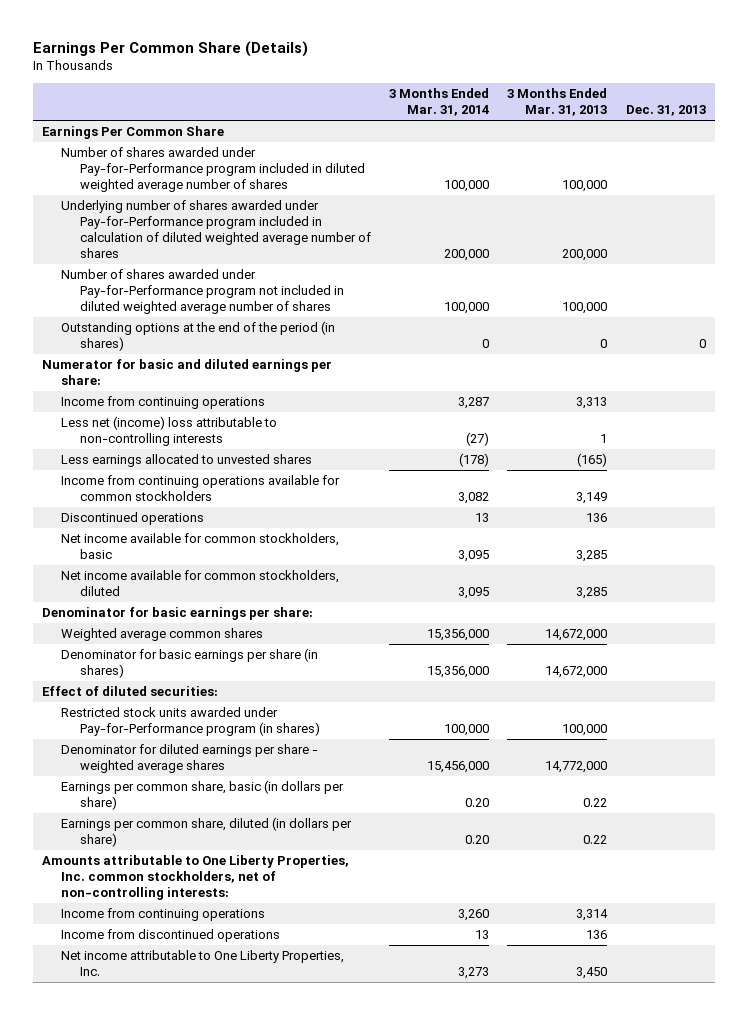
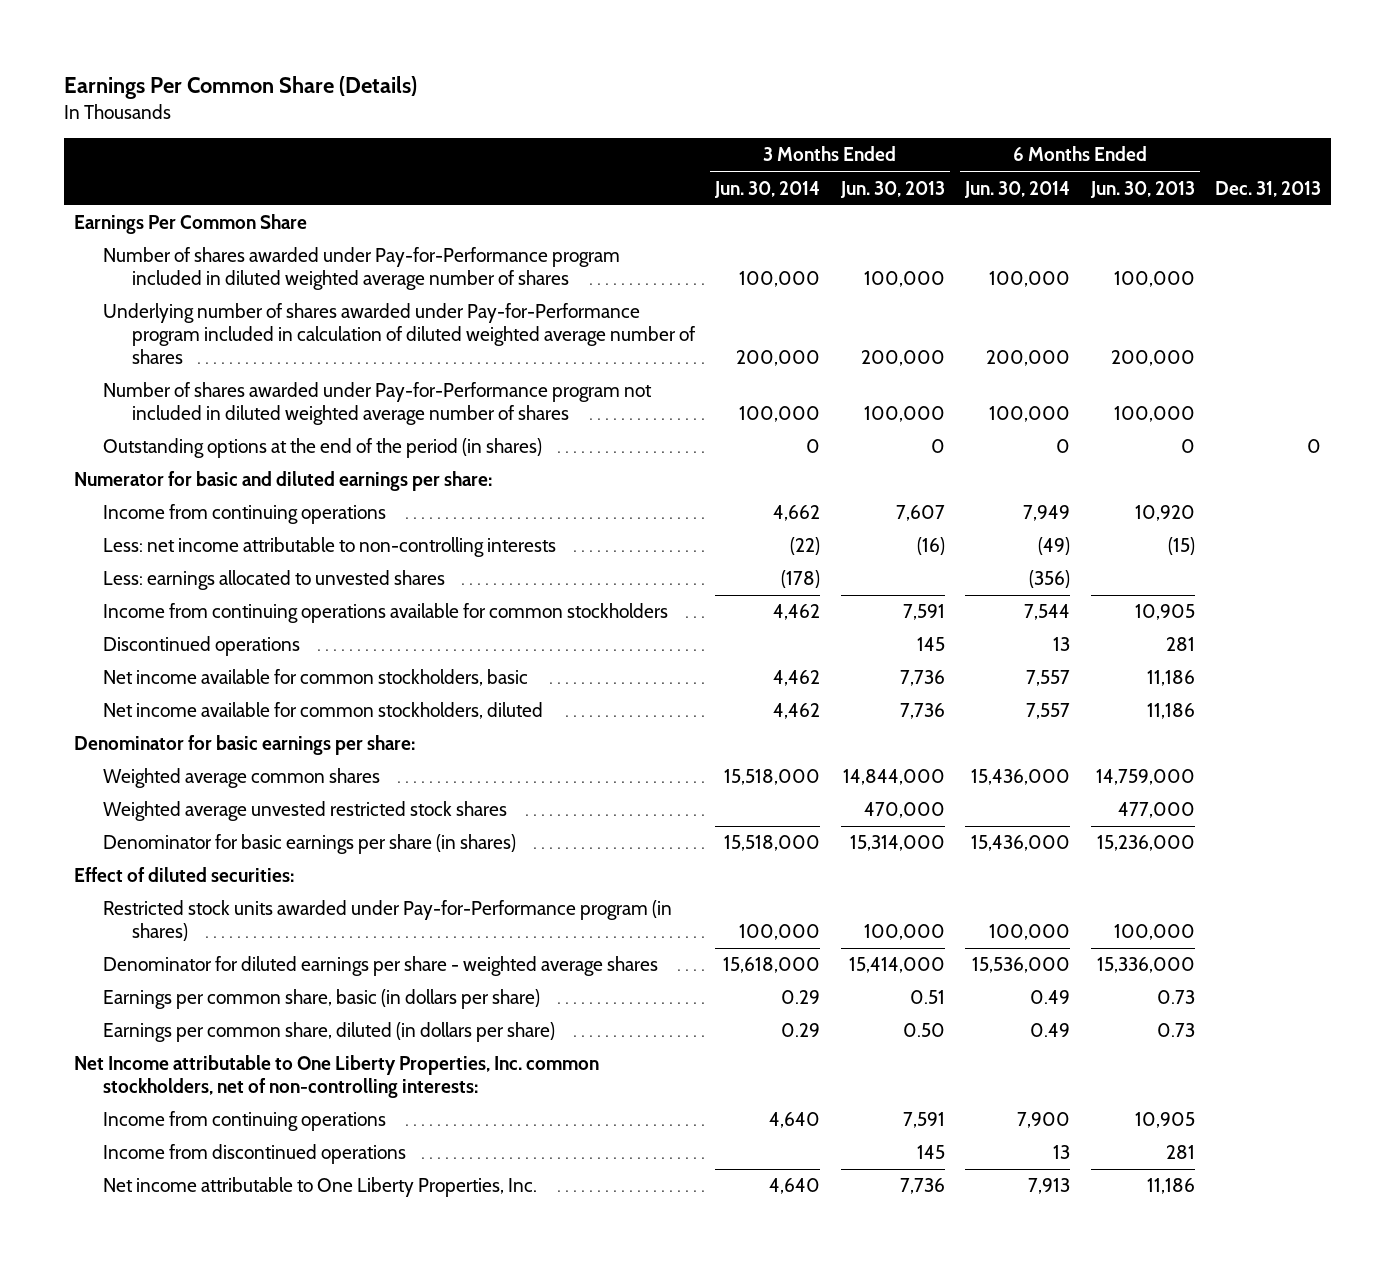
- | 3 Months Ended Mar. 31, 2014 | 3 Months Ended Mar. 31, 2013 | Dec. 31, 2013
+ | 3 Months Ended Jun. 30, 2014 | 3 Months Ended Jun. 30, 2013 | 6 Months Ended Jun. 30, 2014 | 6 Months Ended Jun. 30, 2013 | Dec. 31, 2013
- Less net (income) loss attributable to non-controlling interests | (27) | 1 |
- Less earnings allocated to unvested shares | (178) | (165) |
+ Less: net income attributable to non-controlling interests | (22) | (16) | (49) | (15) |
+ Less: earnings allocated to unvested shares | (178) | | (356) | |
+ Weighted average unvested restricted stock shares | | 470,000 | | 477,000 |
- Amounts attributable to One Liberty Properties, Inc. common stockholders, net of non-controlling interests:
+ Net Income attributable to One Liberty Properties, Inc. common stockholders, net of non-controlling interests:

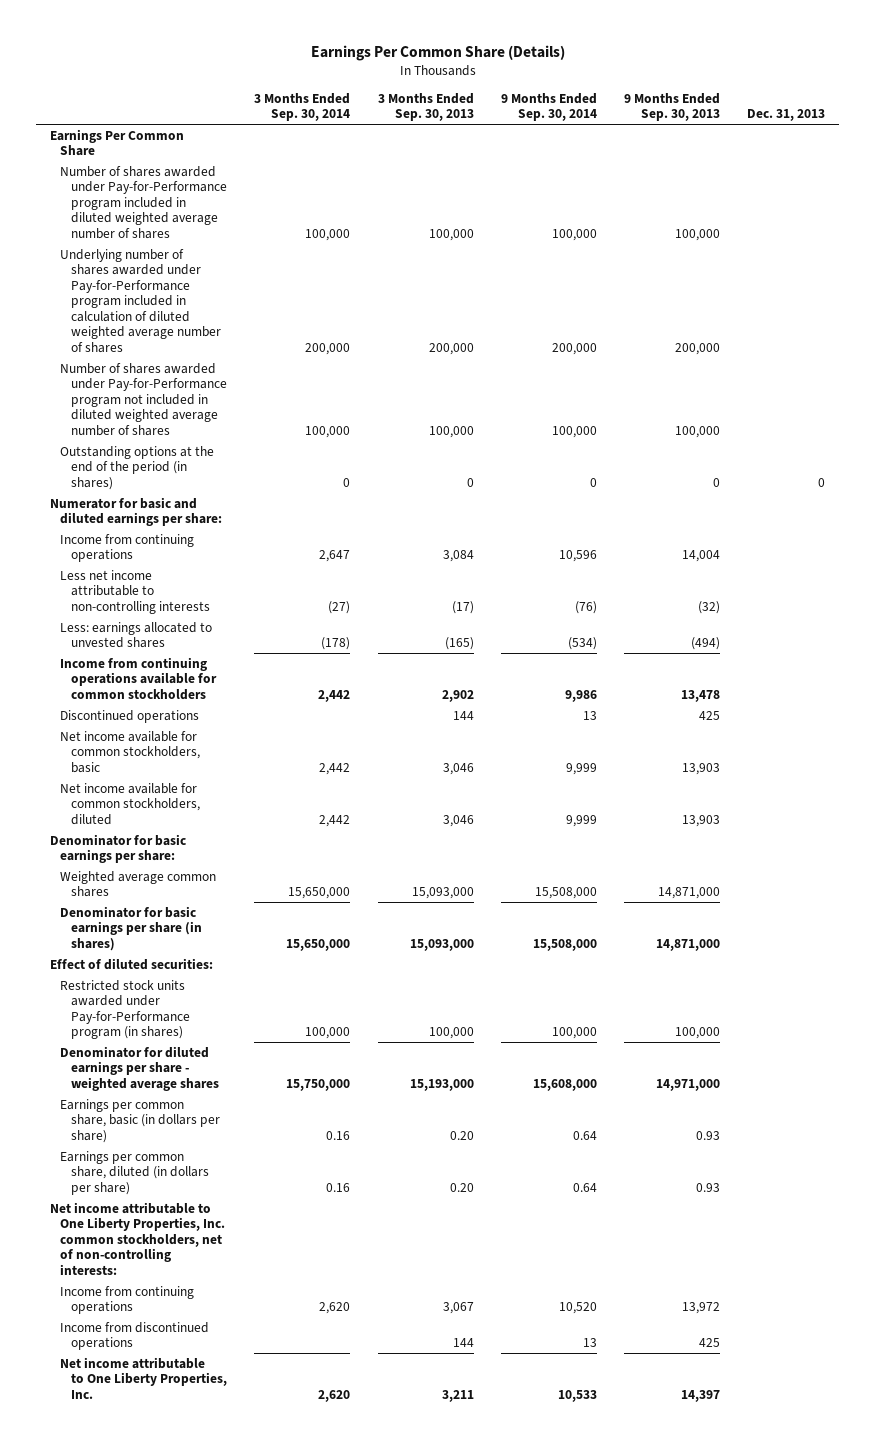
- | 3 Months Ended Jun. 30, 2014 | 3 Months Ended Jun. 30, 2013 | 6 Months Ended Jun. 30, 2014 | 6 Months Ended Jun. 30, 2013 | Dec. 31, 2013
+ | 3 Months Ended Sep. 30, 2014 | 3 Months Ended Sep. 30, 2013 | 9 Months Ended Sep. 30, 2014 | 9 Months Ended Sep. 30, 2013 | Dec. 31, 2013
- Less: net income attributable to non-controlling interests | (22) | (16) | (49) | (15) |
+ Less net income attributable to non-controlling interests | (27) | (17) | (76) | (32) |
- Weighted average unvested restricted stock shares | | 470,000 | | 477,000 |
- Net Income attributable to One Liberty Properties, Inc. common stockholders, net of non-controlling interests:
+ Net income attributable to One Liberty Properties, Inc. common stockholders, net of non-controlling interests:

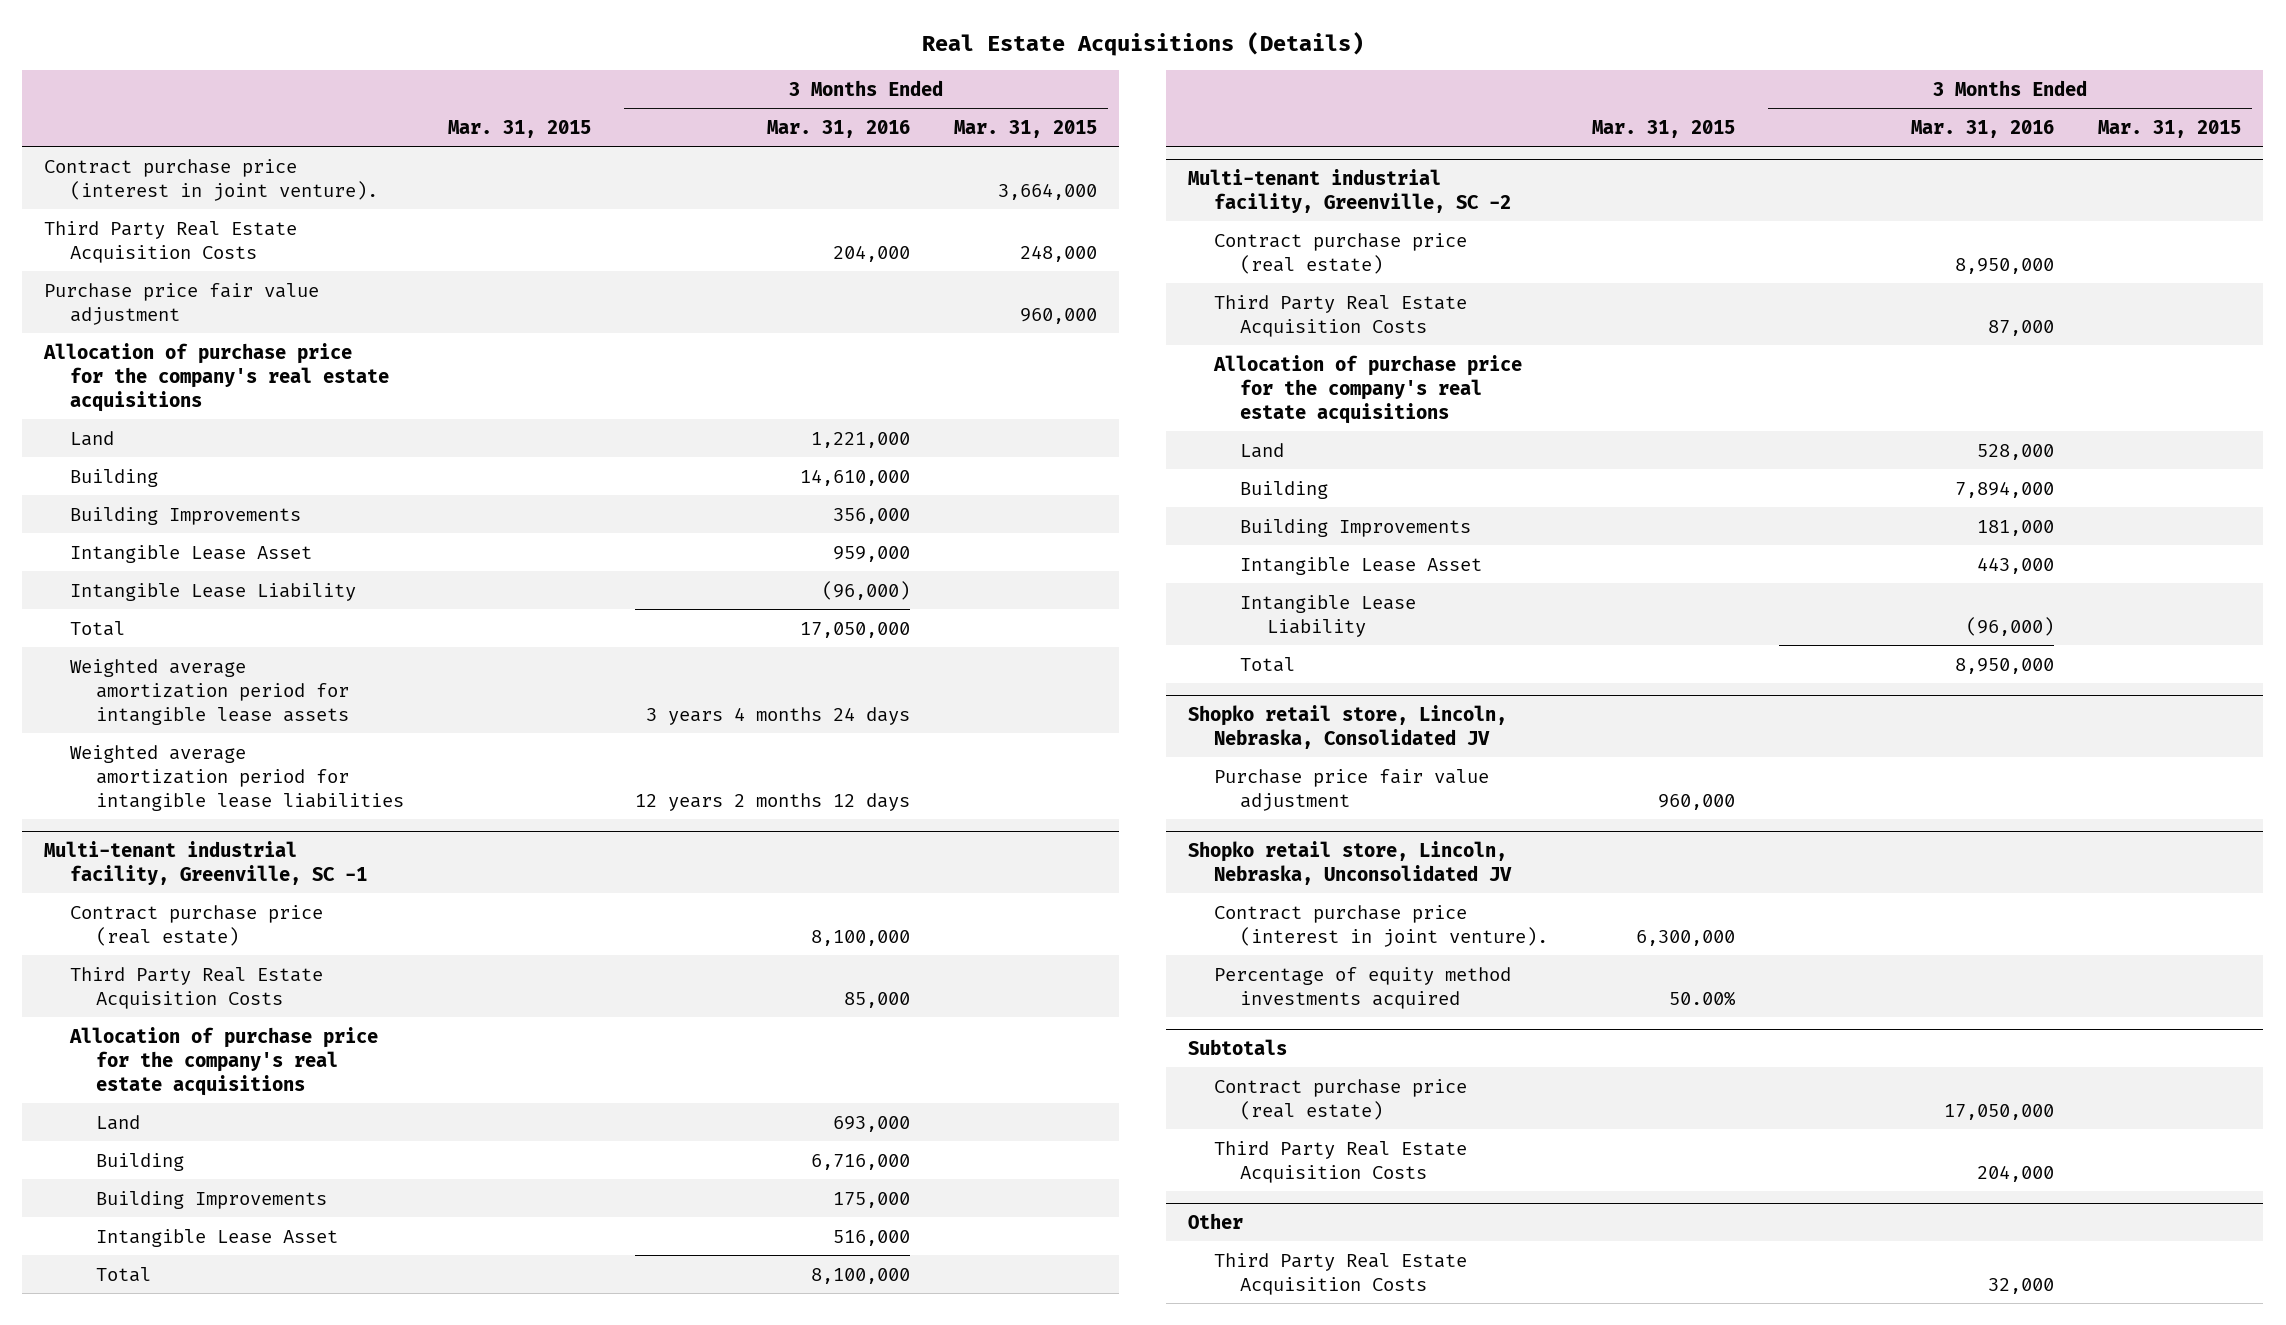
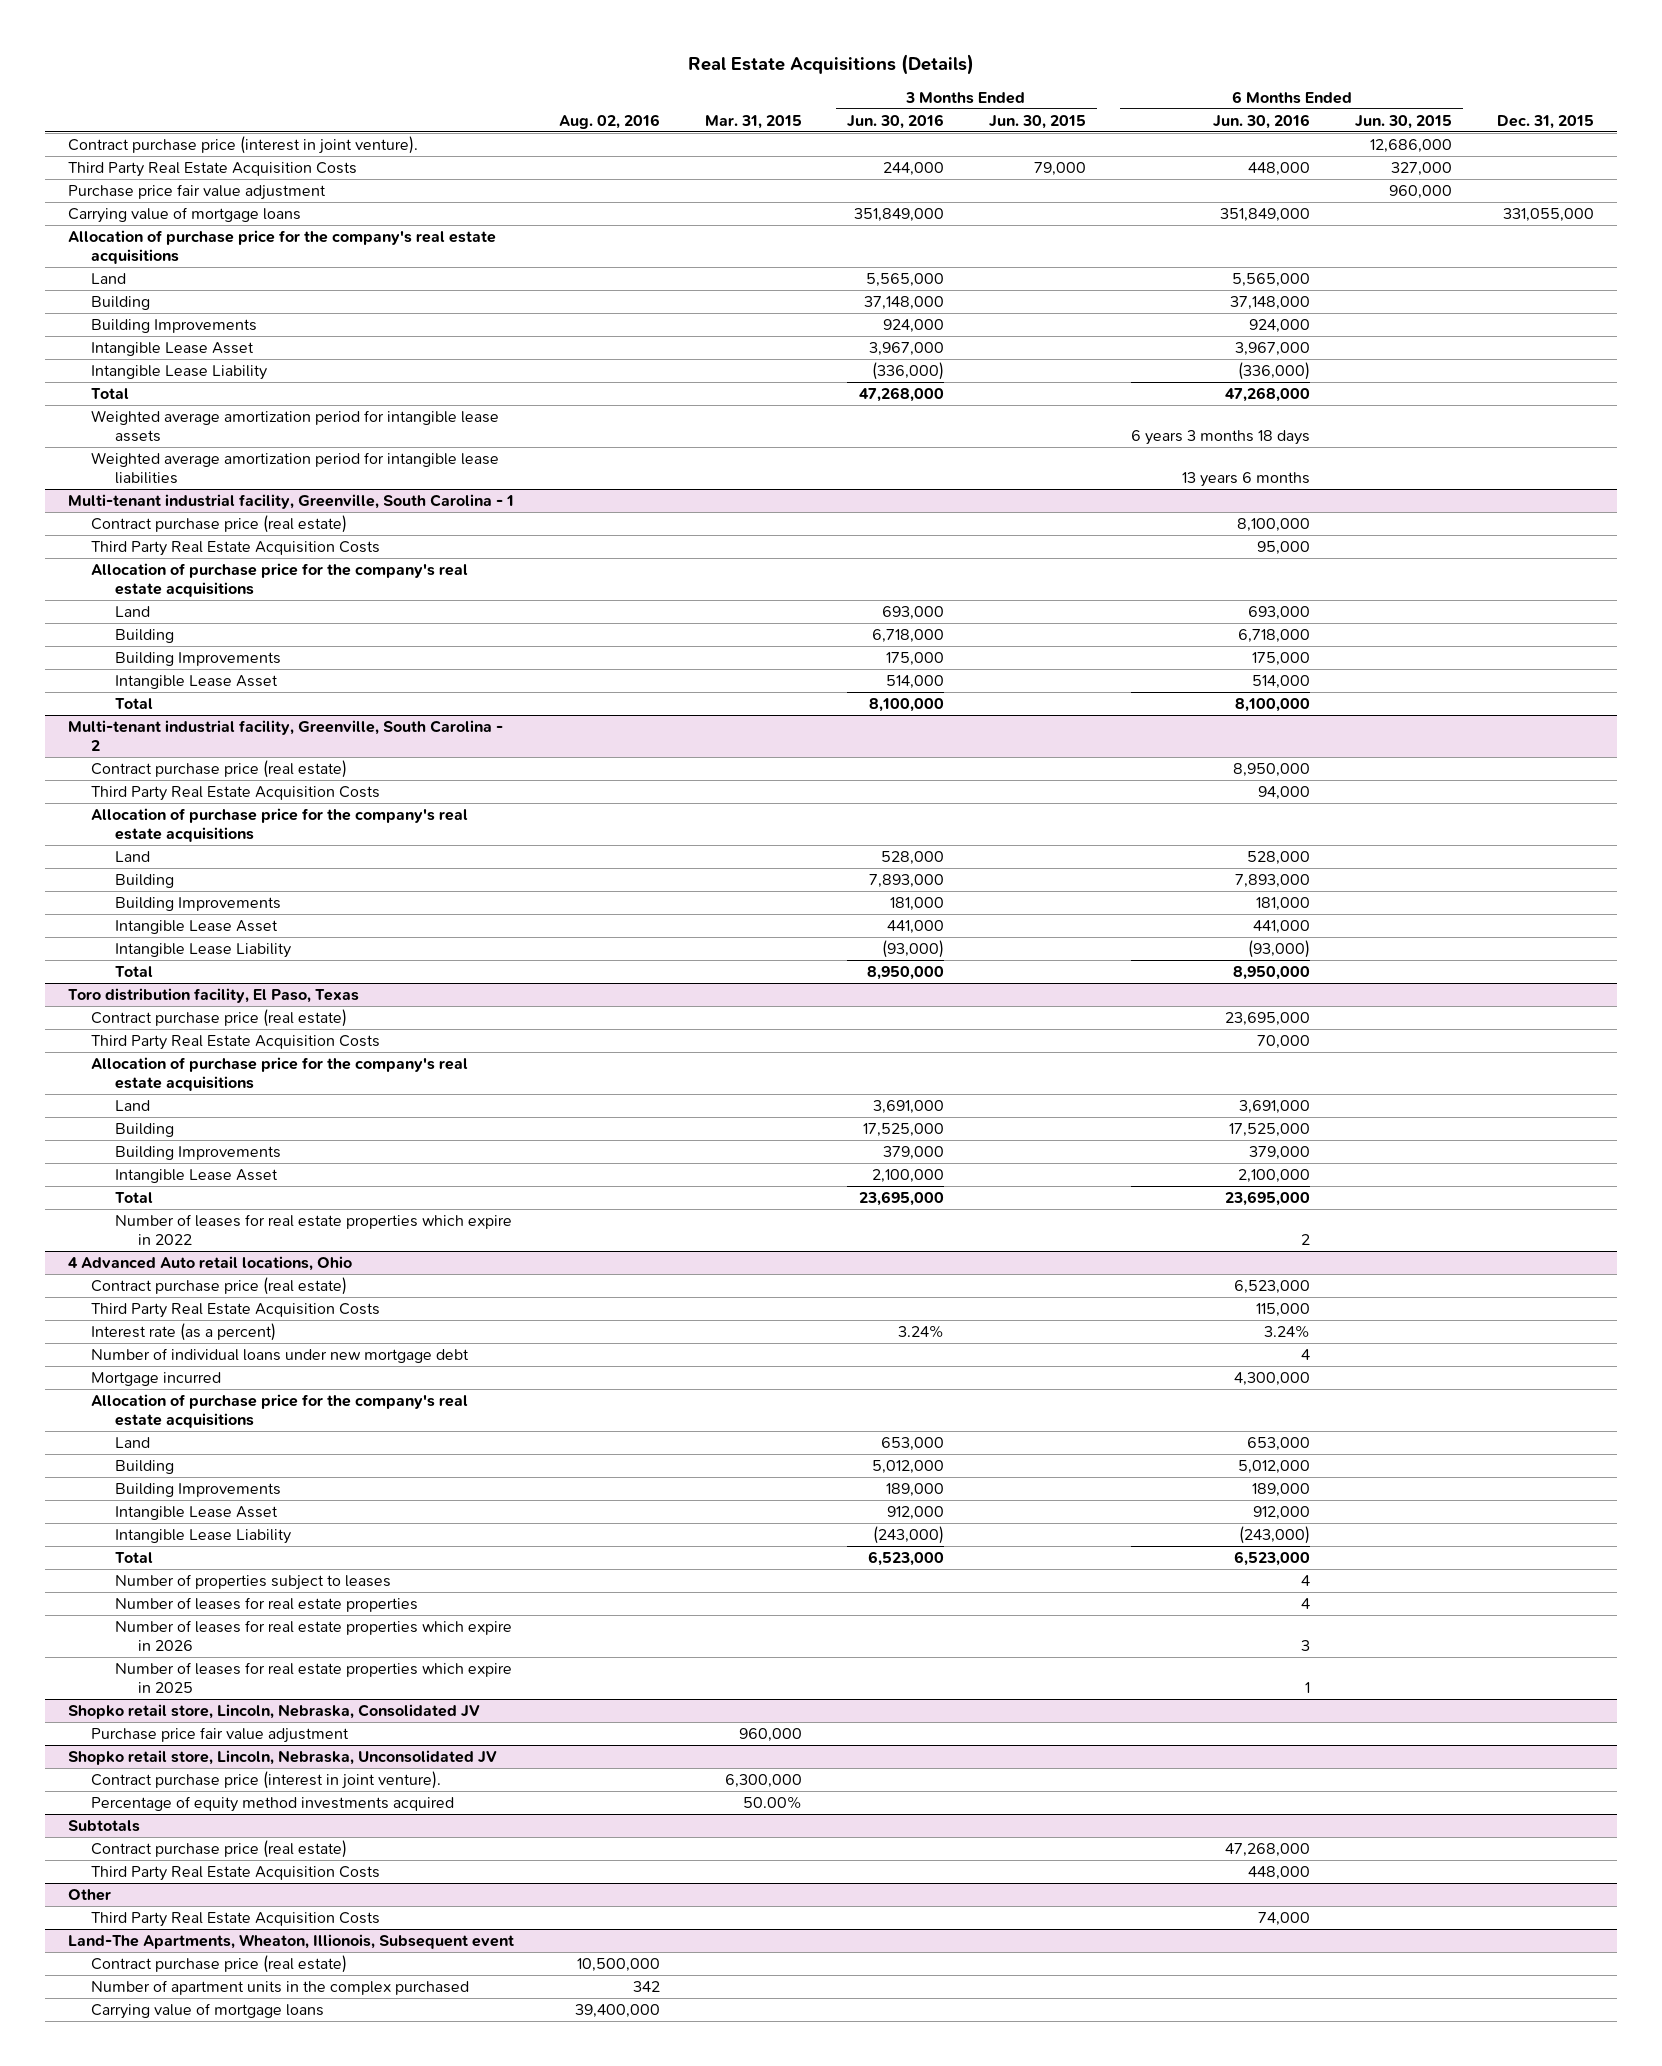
- | Mar. 31, 2015 | 3 Months Ended Mar. 31, 2016 | 3 Months Ended Mar. 31, 2015
+ | Aug. 02, 2016 | Mar. 31, 2015 | 3 Months Ended Jun. 30, 2016 | 3 Months Ended Jun. 30, 2015 | 6 Months Ended Jun. 30, 2016 | 6 Months Ended Jun. 30, 2015 | Dec. 31, 2015
+ Carrying value of mortgage loans | | | 351,849,000 | | 351,849,000 | | 331,055,000
- Multi-tenant industrial facility, Greenville, SC -1
+ Multi-tenant industrial facility, Greenville, South Carolina - 1
- Multi-tenant industrial facility, Greenville, SC -2
+ Multi-tenant industrial facility, Greenville, South Carolina - 2
+ Toro distribution facility, El Paso, Texas
+ Contract purchase price (real estate) | | | | | 23,695,000 | |
+ Third Party Real Estate Acquisition Costs | | | | | 70,000 | |
+ Allocation of purchase price for the company's real estate acquisitions
+ Land | | | 3,691,000 | | 3,691,000 | |
+ Building | | | 17,525,000 | | 17,525,000 | |
+ Building Improvements | | | 379,000 | | 379,000 | |
+ Intangible Lease Asset | | | 2,100,000 | | 2,100,000 | |
+ Total | | | 23,695,000 | | 23,695,000 | |
+ Number of leases for real estate properties which expire in 2022 | | | | | 2 | |
+ 4 Advanced Auto retail locations, Ohio
+ Contract purchase price (real estate) | | | | | 6,523,000 | |
+ Third Party Real Estate Acquisition Costs | | | | | 115,000 | |
+ Interest rate (as a percent) | | | 3.24% | | 3.24% | |
+ Number of individual loans under new mortgage debt | | | | | 4 | |
+ Mortgage incurred | | | | | 4,300,000 | |
+ Allocation of purchase price for the company's real estate acquisitions
+ Land | | | 653,000 | | 653,000 | |
+ Building | | | 5,012,000 | | 5,012,000 | |
+ Building Improvements | | | 189,000 | | 189,000 | |
+ Intangible Lease Asset | | | 912,000 | | 912,000 | |
+ Intangible Lease Liability | | | (243,000) | | (243,000) | |
+ Total | | | 6,523,000 | | 6,523,000 | |
+ Number of properties subject to leases | | | | | 4 | |
+ Number of leases for real estate properties | | | | | 4 | |
+ Number of leases for real estate properties which expire in 2026 | | | | | 3 | |
+ Number of leases for real estate properties which expire in 2025 | | | | | 1 | |
+ Land-The Apartments, Wheaton, Illionois, Subsequent event
+ Contract purchase price (real estate) | 10,500,000 | | | | | |
+ Number of apartment units in the complex purchased | 342 | | | | | |
+ Carrying value of mortgage loans | 39,400,000 | | | | | |

